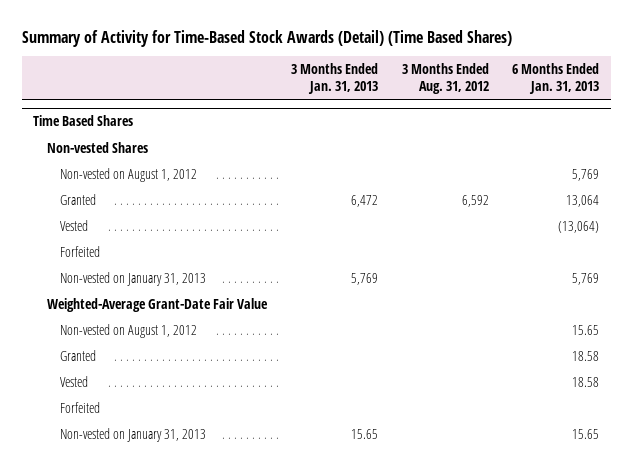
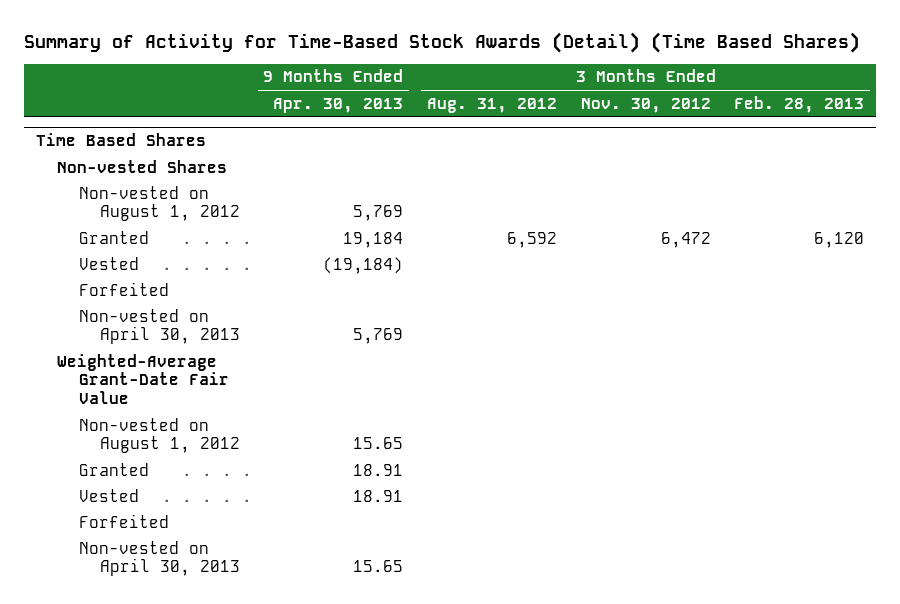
- | 3 Months Ended Jan. 31, 2013 | 3 Months Ended Aug. 31, 2012 | 6 Months Ended Jan. 31, 2013
+ | 9 Months Ended Apr. 30, 2013 | 3 Months Ended Aug. 31, 2012 | 3 Months Ended Nov. 30, 2012 | 3 Months Ended Feb. 28, 2013
@ Time Based Shares
- Non-vested on January 31, 2013 | 5,769 | | 5,769
+ Non-vested on April 30, 2013 | 5,769 | | |
- Non-vested on January 31, 2013 | 15.65 | | 15.65
+ Non-vested on April 30, 2013 | 15.65 | | |

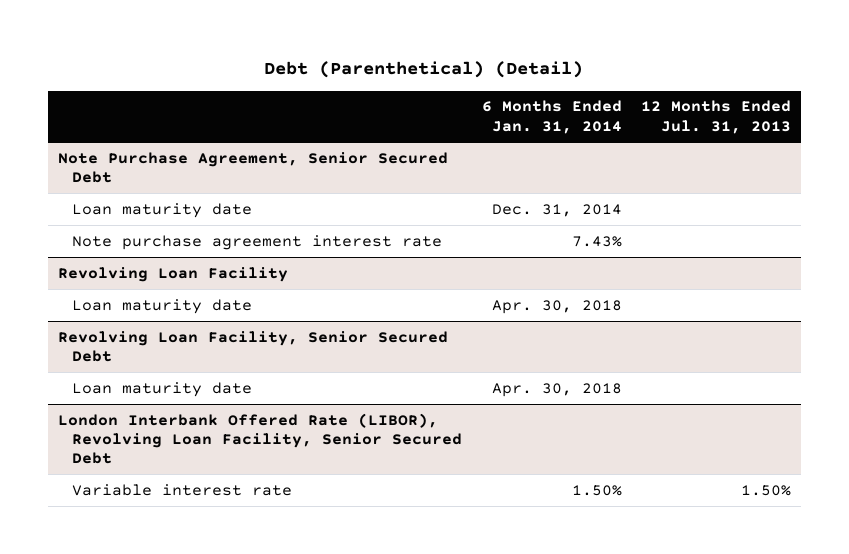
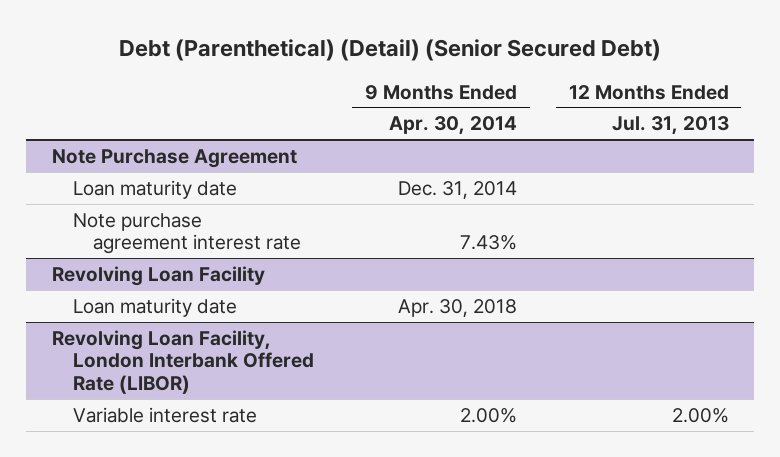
- Debt (Parenthetical) (Detail)
+ Debt (Parenthetical) (Detail) (Senior Secured Debt)
- | 6 Months Ended Jan. 31, 2014 | 12 Months Ended Jul. 31, 2013
+ | 9 Months Ended Apr. 30, 2014 | 12 Months Ended Jul. 31, 2013
- Note Purchase Agreement, Senior Secured Debt
+ Note Purchase Agreement
- Revolving Loan Facility, Senior Secured Debt
- Loan maturity date | Apr. 30, 2018 |
- London Interbank Offered Rate (LIBOR), Revolving Loan Facility, Senior Secured Debt
- Variable interest rate | 1.50% | 1.50%
+ Revolving Loan Facility, London Interbank Offered Rate (LIBOR)
+ Variable interest rate | 2.00% | 2.00%

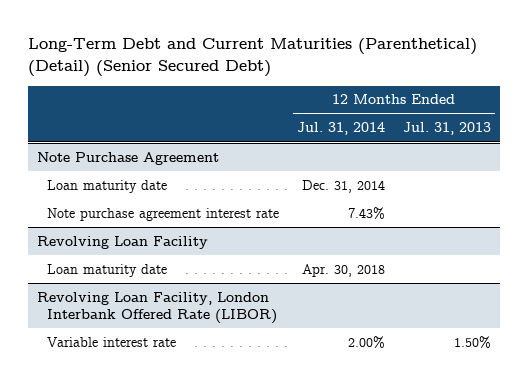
- Debt (Parenthetical) (Detail) (Senior Secured Debt)
+ Long-Term Debt and Current Maturities (Parenthetical) (Detail) (Senior Secured Debt)
- | 9 Months Ended Apr. 30, 2014 | 12 Months Ended Jul. 31, 2013
+ | 12 Months Ended Jul. 31, 2014 | 12 Months Ended Jul. 31, 2013
@ Revolving Loan Facility, London Interbank Offered Rate (LIBOR)
- Variable interest rate | 2.00% | 2.00%
+ Variable interest rate | 2.00% | 1.50%

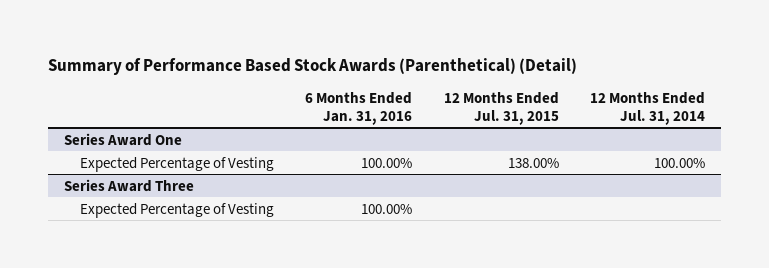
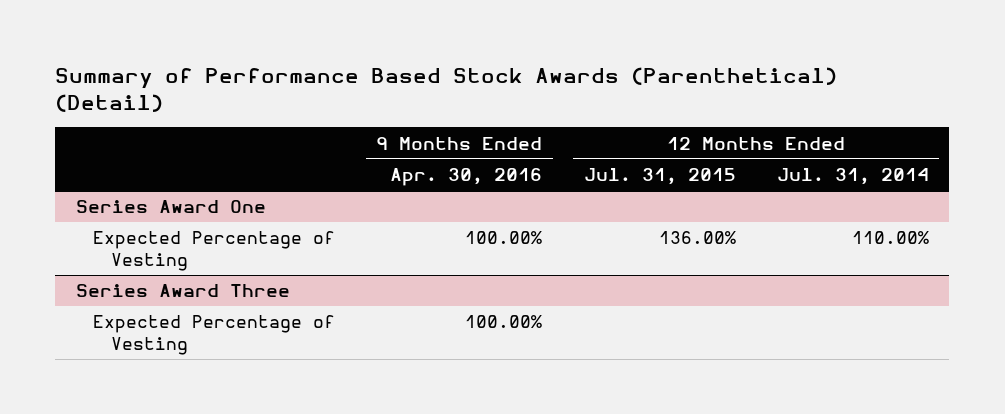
- | 6 Months Ended Jan. 31, 2016 | 12 Months Ended Jul. 31, 2015 | 12 Months Ended Jul. 31, 2014
+ | 9 Months Ended Apr. 30, 2016 | 12 Months Ended Jul. 31, 2015 | 12 Months Ended Jul. 31, 2014
@ Series Award One
- Expected Percentage of Vesting | 100.00% | 138.00% | 100.00%
+ Expected Percentage of Vesting | 100.00% | 136.00% | 110.00%

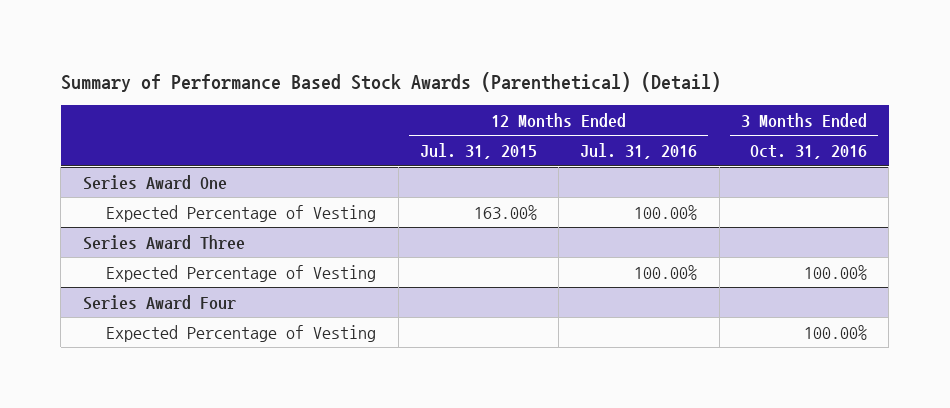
- | 9 Months Ended Apr. 30, 2016 | 12 Months Ended Jul. 31, 2015 | 12 Months Ended Jul. 31, 2014
+ | 12 Months Ended Jul. 31, 2015 | 12 Months Ended Jul. 31, 2016 | 3 Months Ended Oct. 31, 2016
@ Series Award One
- Expected Percentage of Vesting | 100.00% | 136.00% | 110.00%
+ Expected Percentage of Vesting | 163.00% | 100.00% |
+ Series Award Four
+ Expected Percentage of Vesting | | | 100.00%

